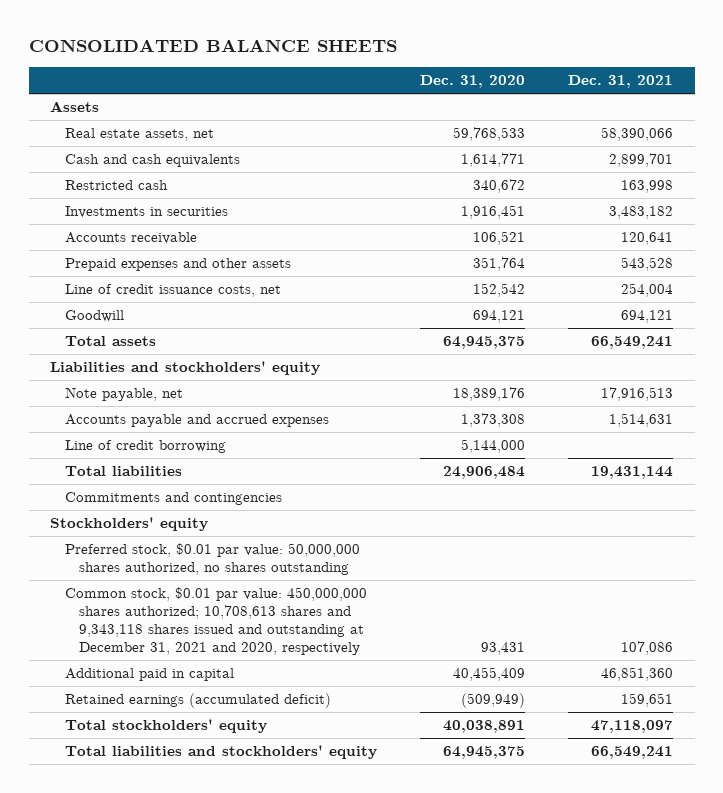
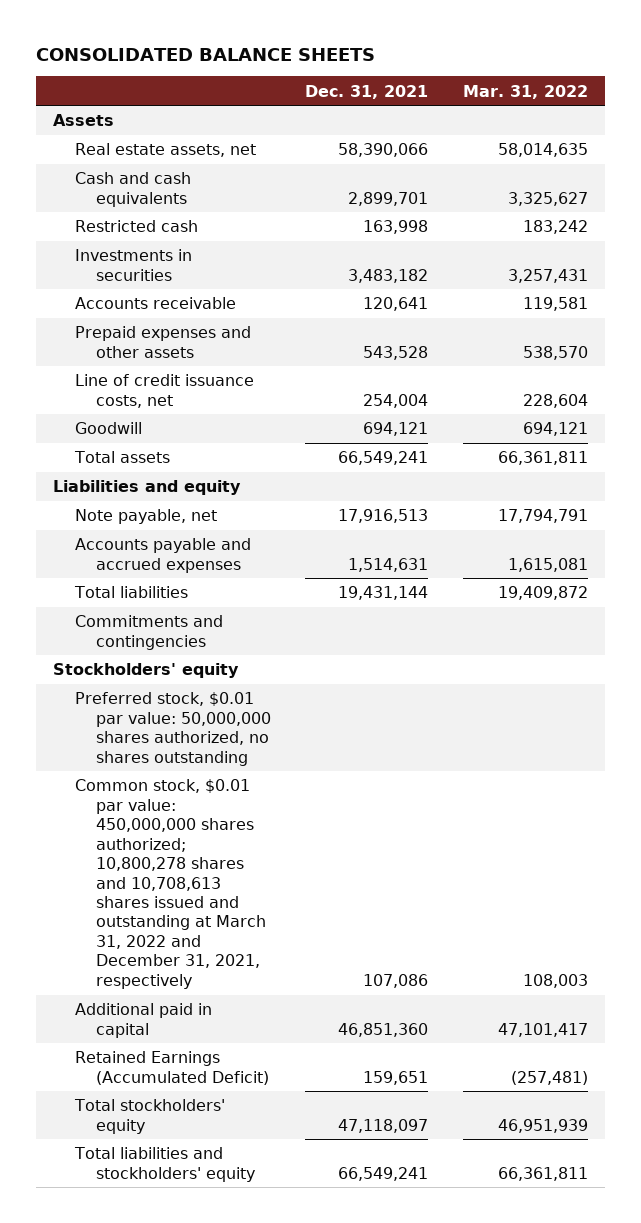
- | Dec. 31, 2020 | Dec. 31, 2021
+ | Dec. 31, 2021 | Mar. 31, 2022
- Liabilities and stockholders' equity
+ Liabilities and equity
- Line of credit borrowing | 5,144,000 |
- Common stock, $0.01 par value: 450,000,000 shares authorized; 10,708,613 shares and 9,343,118 shares issued and outstanding at December 31, 2021 and 2020, respectively | 93,431 | 107,086
+ Common stock, $0.01 par value: 450,000,000 shares authorized; 10,800,278 shares and 10,708,613 shares issued and outstanding at March 31, 2022 and December 31, 2021, respectively | 107,086 | 108,003
- Retained earnings (accumulated deficit) | (509,949) | 159,651
+ Retained Earnings (Accumulated Deficit) | 159,651 | (257,481)

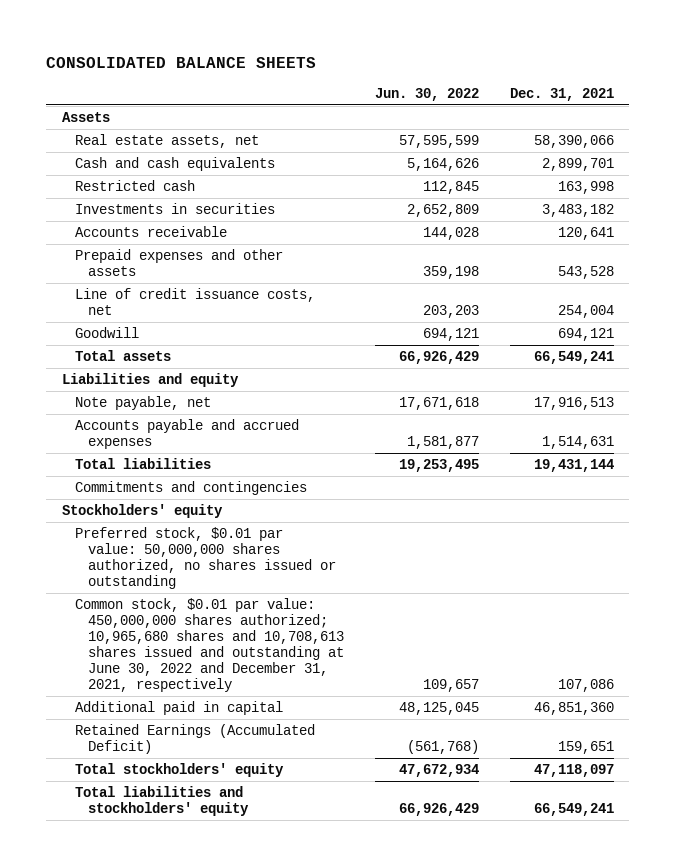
- | Dec. 31, 2021 | Mar. 31, 2022
+ | Jun. 30, 2022 | Dec. 31, 2021
- Preferred stock, $0.01 par value: 50,000,000 shares authorized, no shares outstanding
- Common stock, $0.01 par value: 450,000,000 shares authorized; 10,800,278 shares and 10,708,613 shares issued and outstanding at March 31, 2022 and December 31, 2021, respectively | 107,086 | 108,003
+ Preferred stock, $0.01 par value: 50,000,000 shares authorized, no shares issued or outstanding
+ Common stock, $0.01 par value: 450,000,000 shares authorized; 10,965,680 shares and 10,708,613 shares issued and outstanding at June 30, 2022 and December 31, 2021, respectively | 109,657 | 107,086

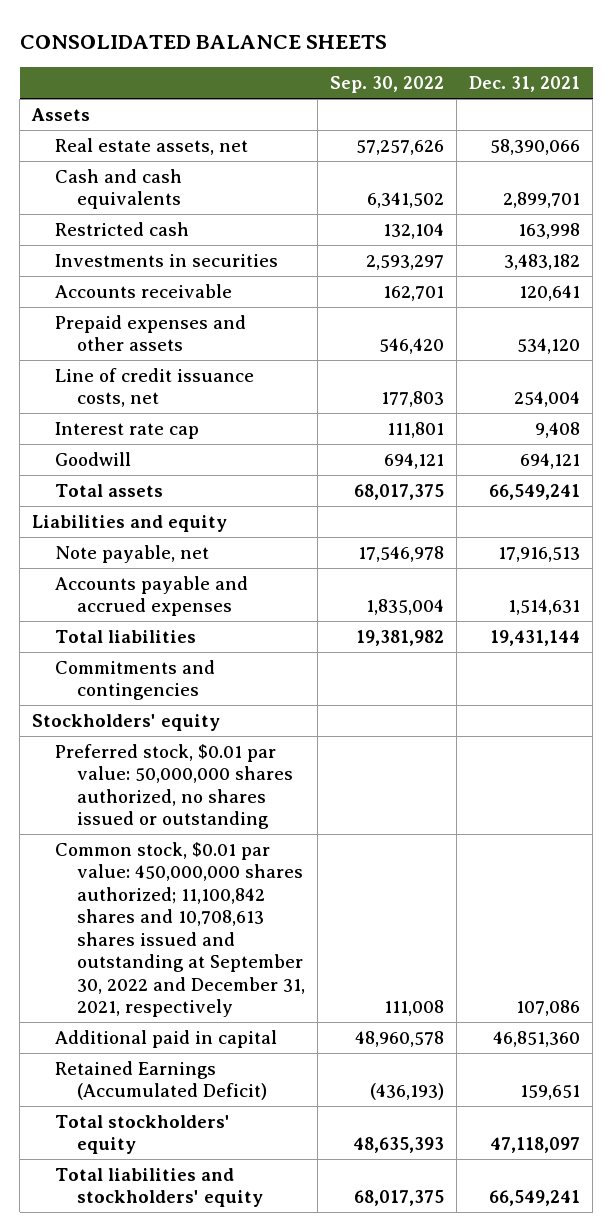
- | Jun. 30, 2022 | Dec. 31, 2021
+ | Sep. 30, 2022 | Dec. 31, 2021
- Prepaid expenses and other assets | 359,198 | 543,528
+ Prepaid expenses and other assets | 546,420 | 534,120
+ Interest rate cap | 111,801 | 9,408
- Common stock, $0.01 par value: 450,000,000 shares authorized; 10,965,680 shares and 10,708,613 shares issued and outstanding at June 30, 2022 and December 31, 2021, respectively | 109,657 | 107,086
+ Common stock, $0.01 par value: 450,000,000 shares authorized; 11,100,842 shares and 10,708,613 shares issued and outstanding at September 30, 2022 and December 31, 2021, respectively | 111,008 | 107,086

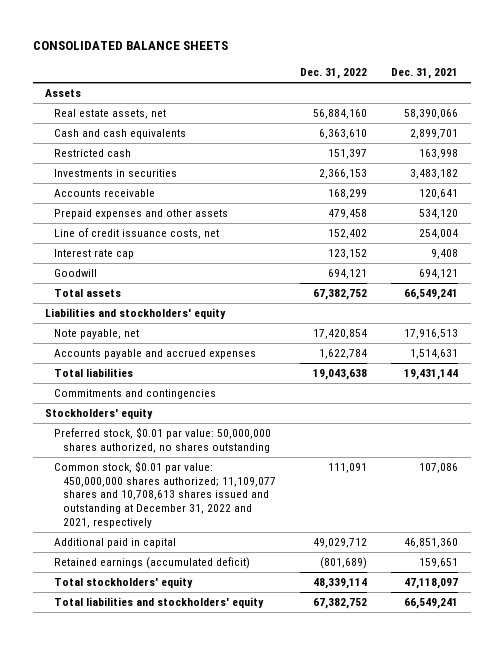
- | Sep. 30, 2022 | Dec. 31, 2021
+ | Dec. 31, 2022 | Dec. 31, 2021
- Liabilities and equity
+ Liabilities and stockholders' equity
- Preferred stock, $0.01 par value: 50,000,000 shares authorized, no shares issued or outstanding
- Common stock, $0.01 par value: 450,000,000 shares authorized; 11,100,842 shares and 10,708,613 shares issued and outstanding at September 30, 2022 and December 31, 2021, respectively | 111,008 | 107,086
+ Preferred stock, $0.01 par value: 50,000,000 shares authorized, no shares outstanding
+ Common stock, $0.01 par value: 450,000,000 shares authorized; 11,109,077 shares and 10,708,613 shares issued and outstanding at December 31, 2022 and 2021, respectively | 111,091 | 107,086
- Retained Earnings (Accumulated Deficit) | (436,193) | 159,651
+ Retained earnings (accumulated deficit) | (801,689) | 159,651

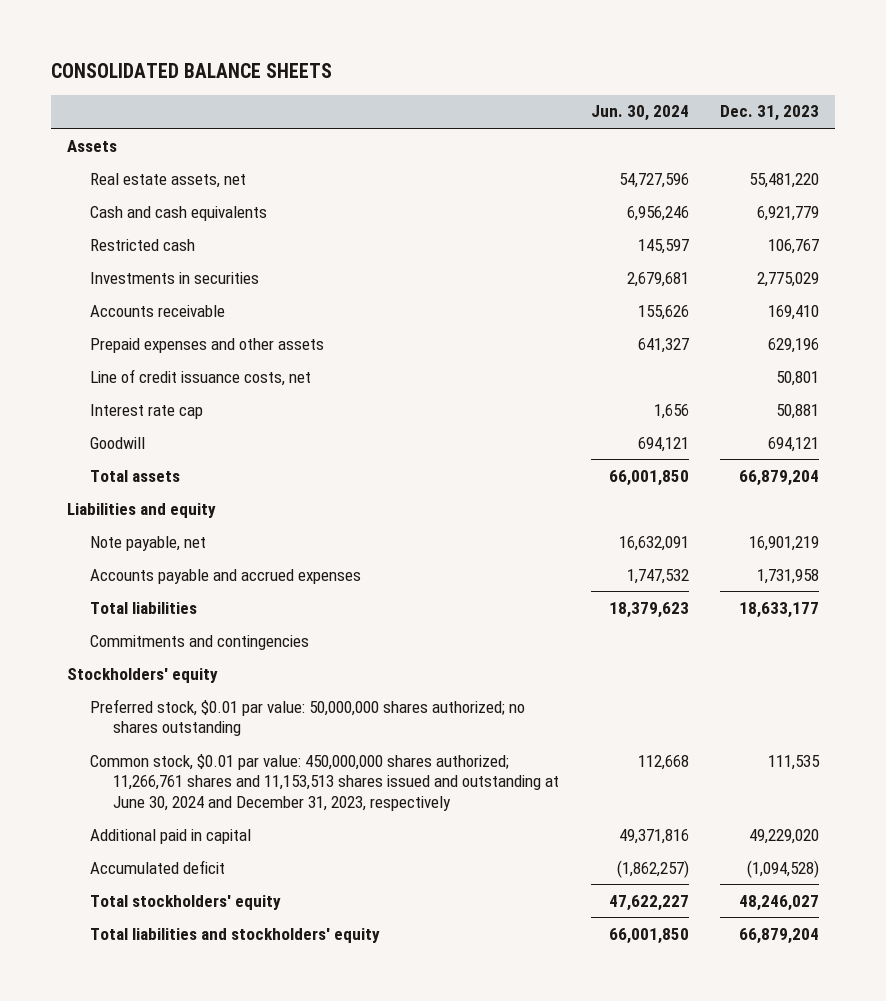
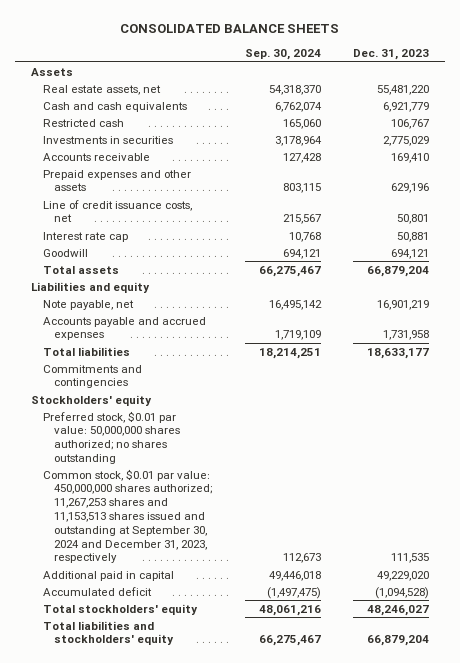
- | Jun. 30, 2024 | Dec. 31, 2023
+ | Sep. 30, 2024 | Dec. 31, 2023
- Common stock, $0.01 par value: 450,000,000 shares authorized; 11,266,761 shares and 11,153,513 shares issued and outstanding at June 30, 2024 and December 31, 2023, respectively | 112,668 | 111,535
+ Common stock, $0.01 par value: 450,000,000 shares authorized; 11,267,253 shares and 11,153,513 shares issued and outstanding at September 30, 2024 and December 31, 2023, respectively | 112,673 | 111,535

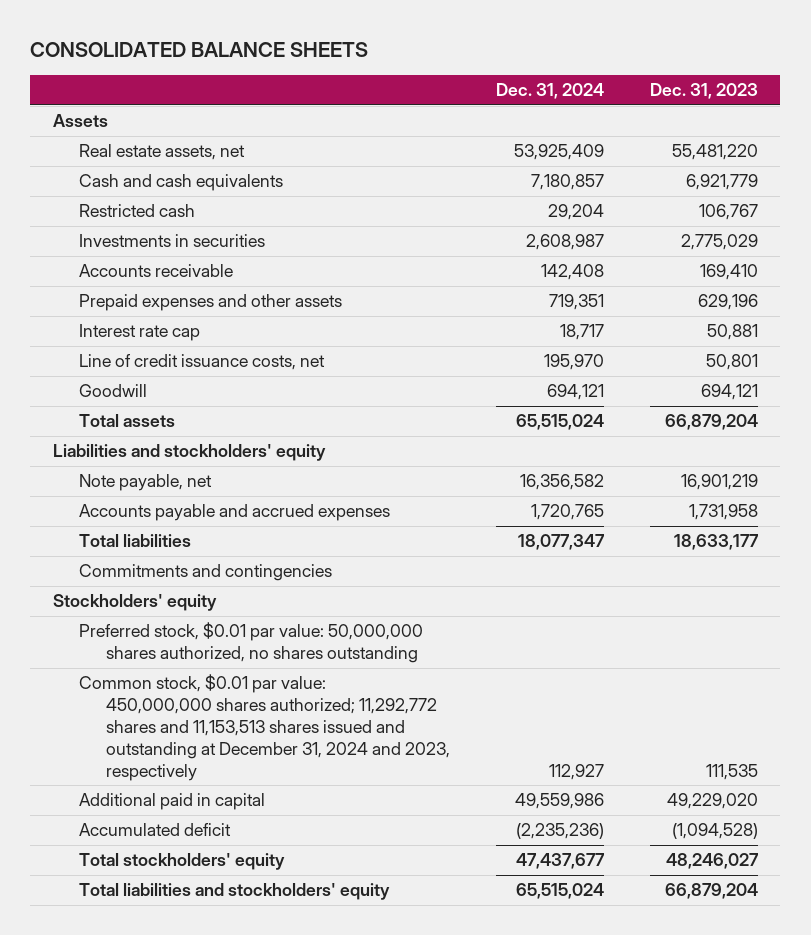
- | Sep. 30, 2024 | Dec. 31, 2023
+ | Dec. 31, 2024 | Dec. 31, 2023
moved down: Line of credit issuance costs, net | 195,970 | 50,801
- Liabilities and equity
+ Liabilities and stockholders' equity
- Preferred stock, $0.01 par value: 50,000,000 shares authorized; no shares outstanding
- Common stock, $0.01 par value: 450,000,000 shares authorized; 11,267,253 shares and 11,153,513 shares issued and outstanding at September 30, 2024 and December 31, 2023, respectively | 112,673 | 111,535
+ Preferred stock, $0.01 par value: 50,000,000 shares authorized, no shares outstanding
+ Common stock, $0.01 par value: 450,000,000 shares authorized; 11,292,772 shares and 11,153,513 shares issued and outstanding at December 31, 2024 and 2023, respectively | 112,927 | 111,535

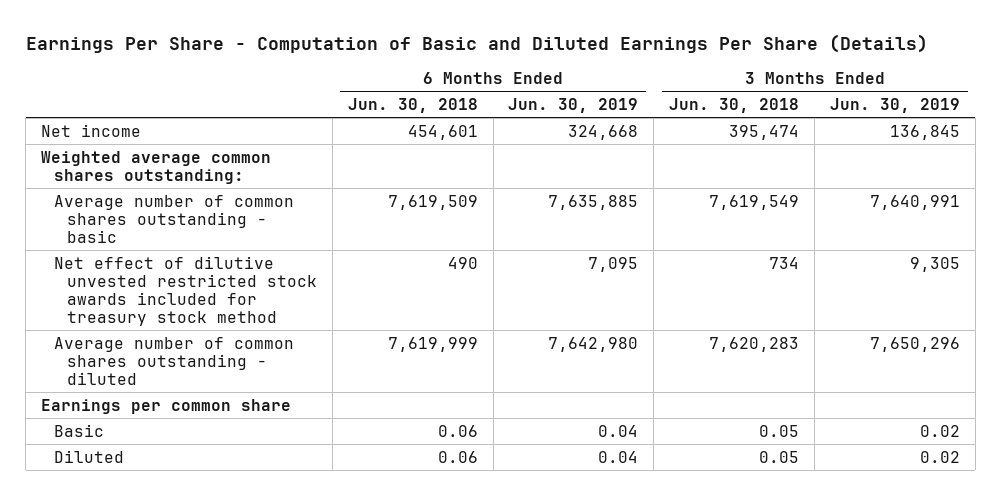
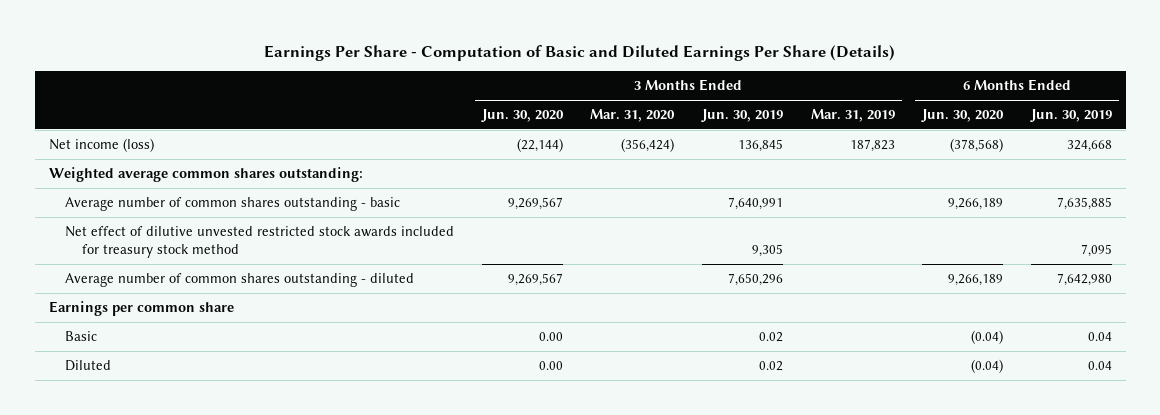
- | 6 Months Ended Jun. 30, 2018 | 6 Months Ended Jun. 30, 2019 | 3 Months Ended Jun. 30, 2018 | 3 Months Ended Jun. 30, 2019
+ | 3 Months Ended Jun. 30, 2020 | 3 Months Ended Mar. 31, 2020 | 3 Months Ended Jun. 30, 2019 | 3 Months Ended Mar. 31, 2019 | 6 Months Ended Jun. 30, 2020 | 6 Months Ended Jun. 30, 2019
- Net income | 454,601 | 324,668 | 395,474 | 136,845
+ Net income (loss) | (22,144) | (356,424) | 136,845 | 187,823 | (378,568) | 324,668

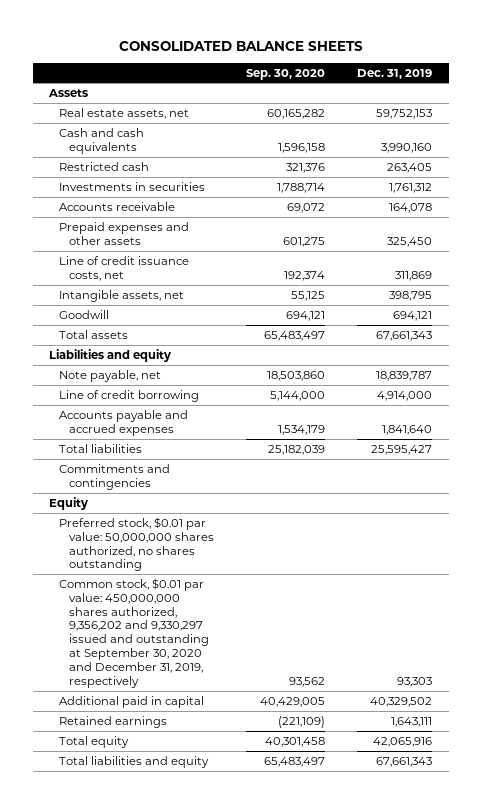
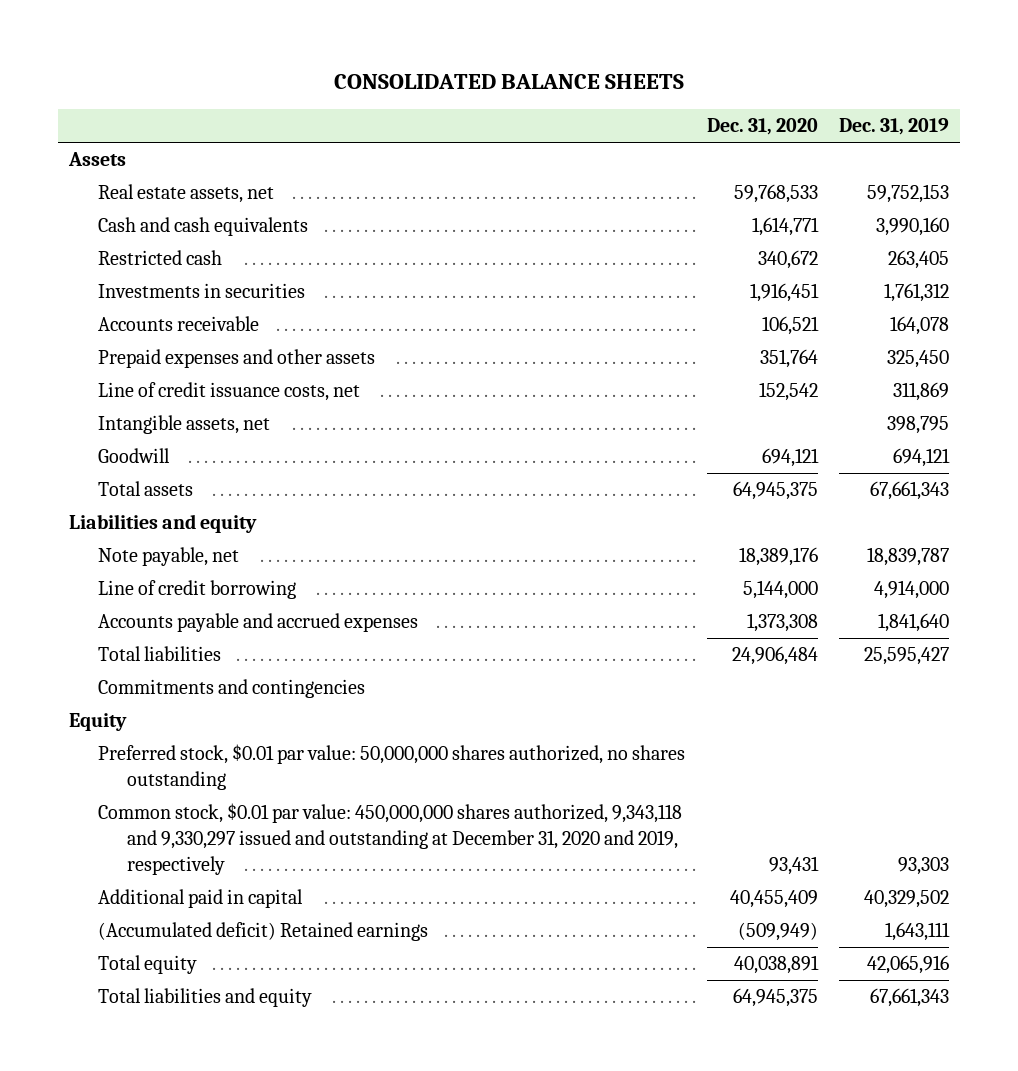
- | Sep. 30, 2020 | Dec. 31, 2019
+ | Dec. 31, 2020 | Dec. 31, 2019
- Common stock, $0.01 par value: 450,000,000 shares authorized, 9,356,202 and 9,330,297 issued and outstanding at September 30, 2020 and December 31, 2019, respectively | 93,562 | 93,303
+ Common stock, $0.01 par value: 450,000,000 shares authorized, 9,343,118 and 9,330,297 issued and outstanding at December 31, 2020 and 2019, respectively | 93,431 | 93,303
- Retained earnings | (221,109) | 1,643,111
+ (Accumulated deficit) Retained earnings | (509,949) | 1,643,111

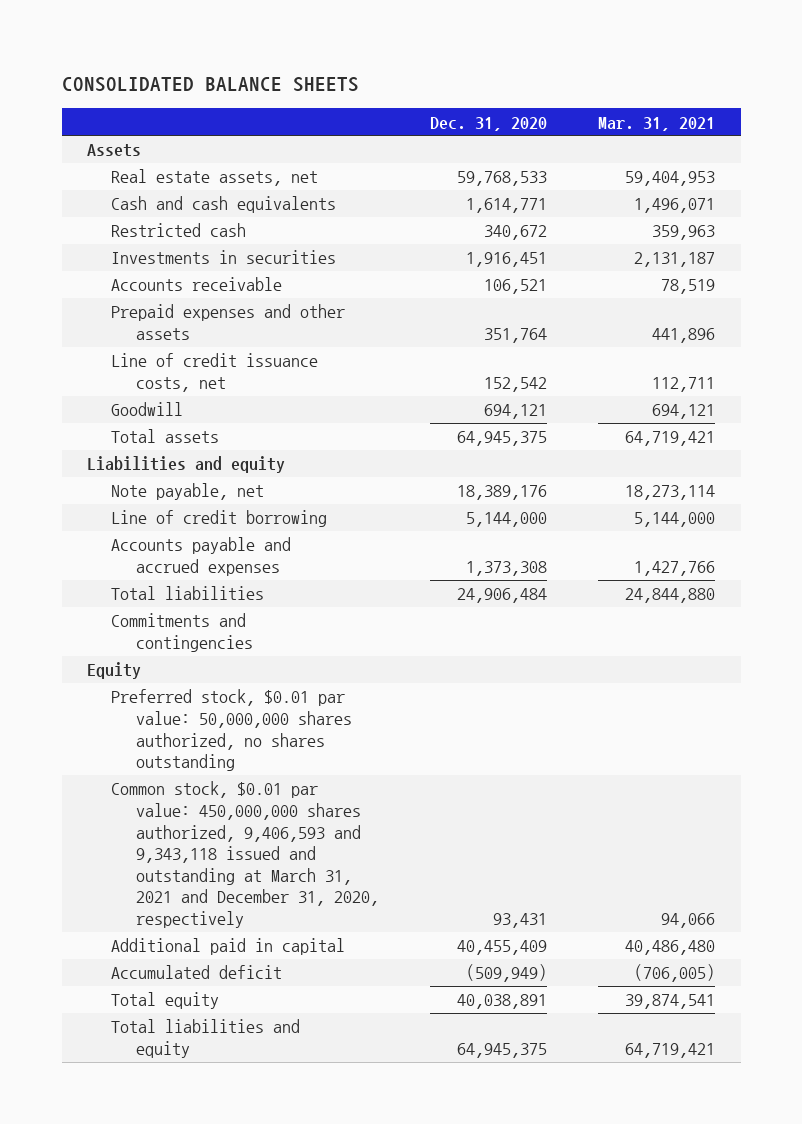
- | Dec. 31, 2020 | Dec. 31, 2019
+ | Dec. 31, 2020 | Mar. 31, 2021
- Intangible assets, net | | 398,795
- Common stock, $0.01 par value: 450,000,000 shares authorized, 9,343,118 and 9,330,297 issued and outstanding at December 31, 2020 and 2019, respectively | 93,431 | 93,303
+ Common stock, $0.01 par value: 450,000,000 shares authorized, 9,406,593 and 9,343,118 issued and outstanding at March 31, 2021 and December 31, 2020, respectively | 93,431 | 94,066
- (Accumulated deficit) Retained earnings | (509,949) | 1,643,111
+ Accumulated deficit | (509,949) | (706,005)

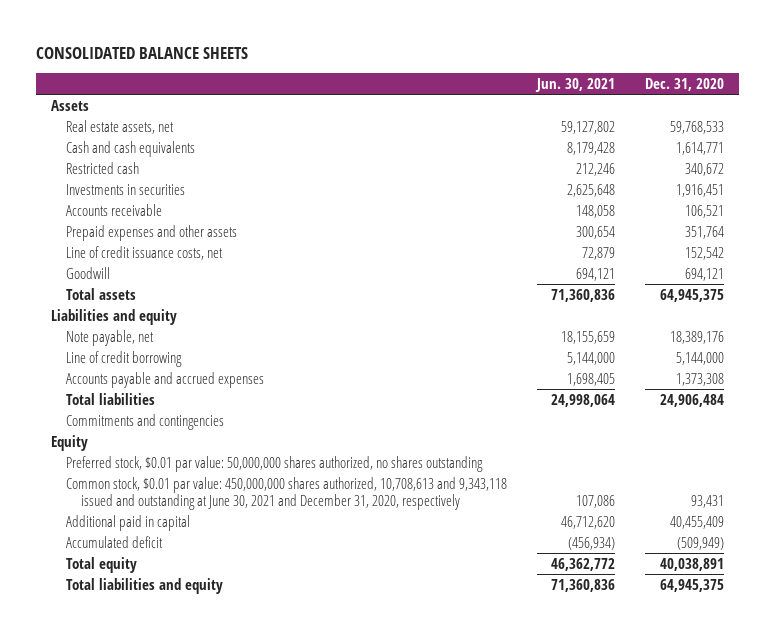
- | Dec. 31, 2020 | Mar. 31, 2021
+ | Jun. 30, 2021 | Dec. 31, 2020
- Common stock, $0.01 par value: 450,000,000 shares authorized, 9,406,593 and 9,343,118 issued and outstanding at March 31, 2021 and December 31, 2020, respectively | 93,431 | 94,066
+ Common stock, $0.01 par value: 450,000,000 shares authorized, 10,708,613 and 9,343,118 issued and outstanding at June 30, 2021 and December 31, 2020, respectively | 107,086 | 93,431

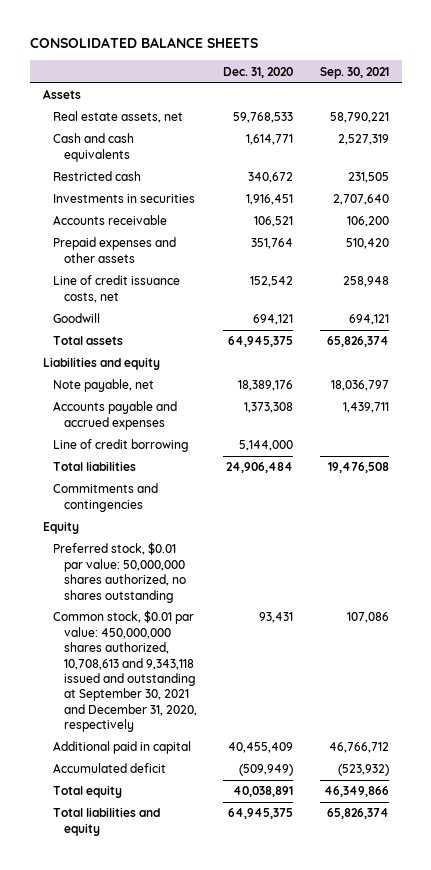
- | Jun. 30, 2021 | Dec. 31, 2020
+ | Dec. 31, 2020 | Sep. 30, 2021
moved down: Line of credit borrowing | 5,144,000 |
- Common stock, $0.01 par value: 450,000,000 shares authorized, 10,708,613 and 9,343,118 issued and outstanding at June 30, 2021 and December 31, 2020, respectively | 107,086 | 93,431
+ Common stock, $0.01 par value: 450,000,000 shares authorized, 10,708,613 and 9,343,118 issued and outstanding at September 30, 2021 and December 31, 2020, respectively | 93,431 | 107,086

